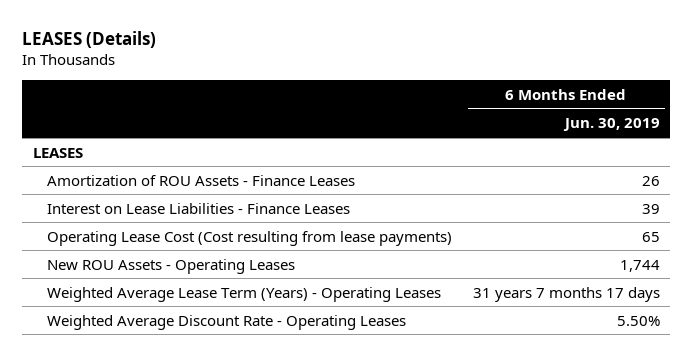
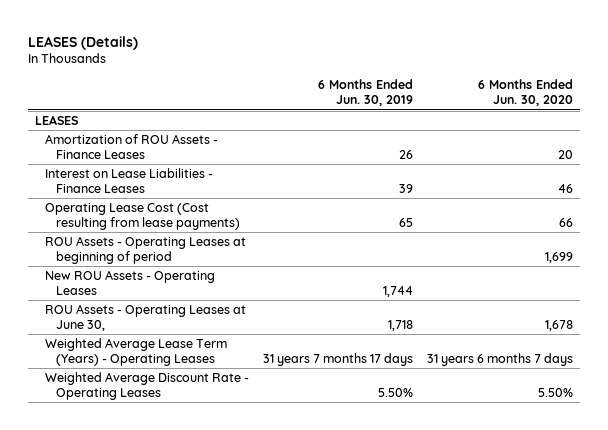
- | 6 Months Ended Jun. 30, 2019
+ | 6 Months Ended Jun. 30, 2019 | 6 Months Ended Jun. 30, 2020
+ ROU Assets - Operating Leases at beginning of period | | 1,699
+ ROU Assets - Operating Leases at June 30, | 1,718 | 1,678

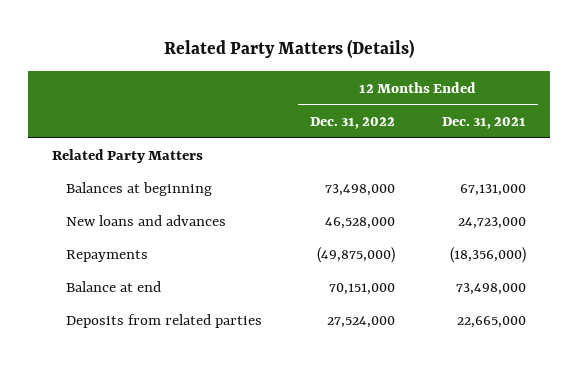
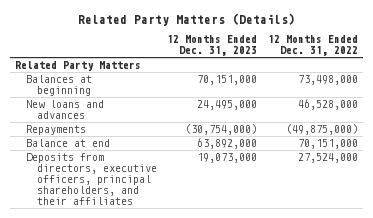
- | 12 Months Ended Dec. 31, 2022 | 12 Months Ended Dec. 31, 2021
+ | 12 Months Ended Dec. 31, 2023 | 12 Months Ended Dec. 31, 2022
- Deposits from related parties | 27,524,000 | 22,665,000
+ Deposits from directors, executive officers, principal shareholders, and their affiliates | 19,073,000 | 27,524,000

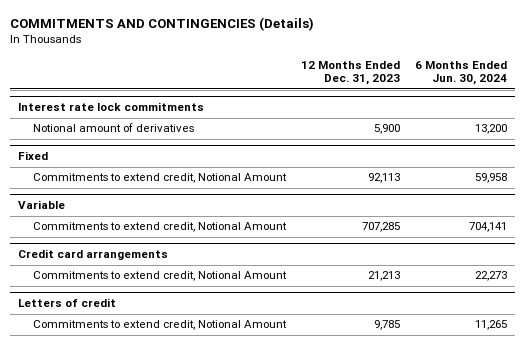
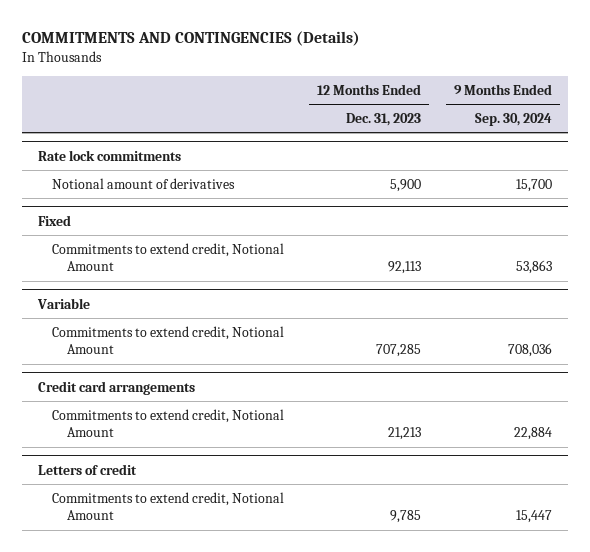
- | 12 Months Ended Dec. 31, 2023 | 6 Months Ended Jun. 30, 2024
+ | 12 Months Ended Dec. 31, 2023 | 9 Months Ended Sep. 30, 2024
- Interest rate lock commitments
+ Rate lock commitments

